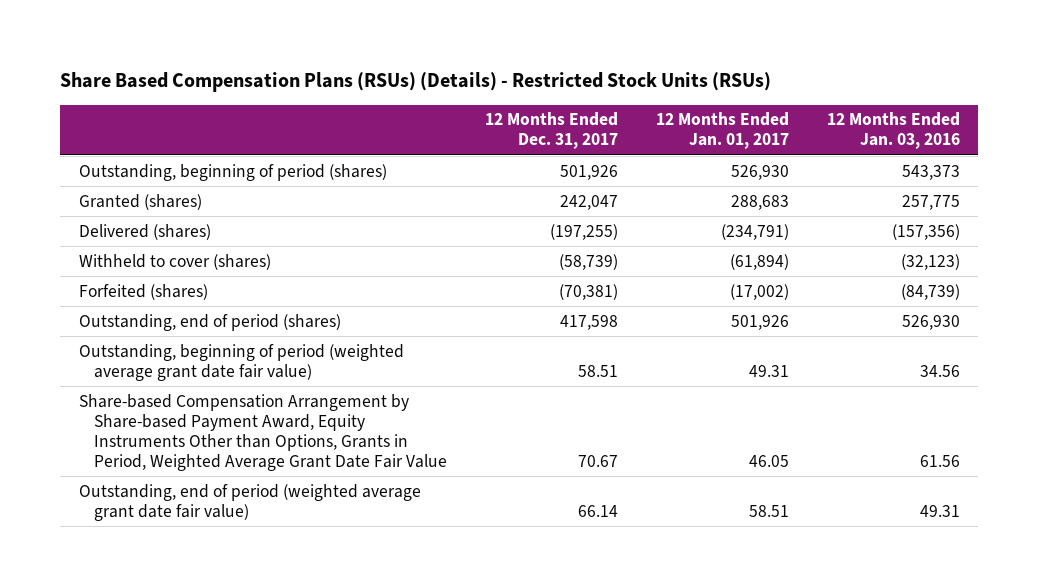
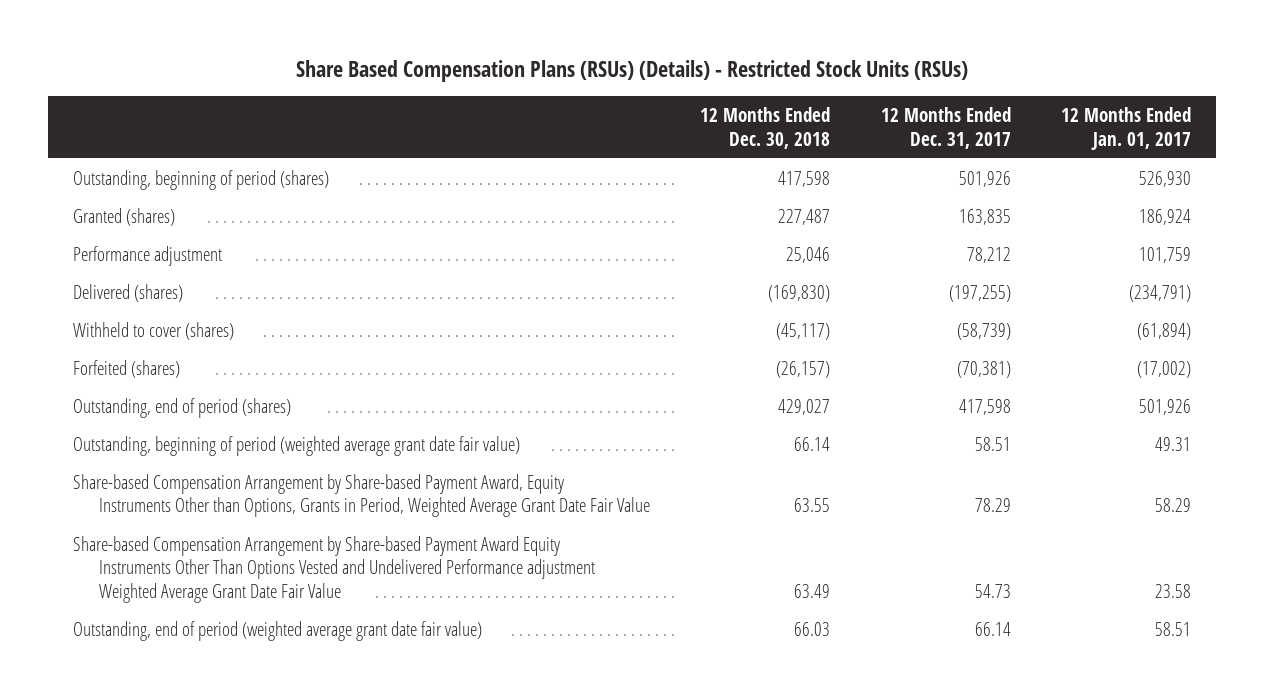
- | 12 Months Ended Dec. 31, 2017 | 12 Months Ended Jan. 01, 2017 | 12 Months Ended Jan. 03, 2016
+ | 12 Months Ended Dec. 30, 2018 | 12 Months Ended Dec. 31, 2017 | 12 Months Ended Jan. 01, 2017
- Granted (shares) | 242,047 | 288,683 | 257,775
+ Granted (shares) | 227,487 | 163,835 | 186,924
+ Performance adjustment | 25,046 | 78,212 | 101,759
- Share-based Compensation Arrangement by Share-based Payment Award, Equity Instruments Other than Options, Grants in Period, Weighted Average Grant Date Fair Value | 70.67 | 46.05 | 61.56
+ Share-based Compensation Arrangement by Share-based Payment Award, Equity Instruments Other than Options, Grants in Period, Weighted Average Grant Date Fair Value | 63.55 | 78.29 | 58.29
+ Share-based Compensation Arrangement by Share-based Payment Award Equity Instruments Other Than Options Vested and Undelivered Performance adjustment Weighted Average Grant Date Fair Value | 63.49 | 54.73 | 23.58

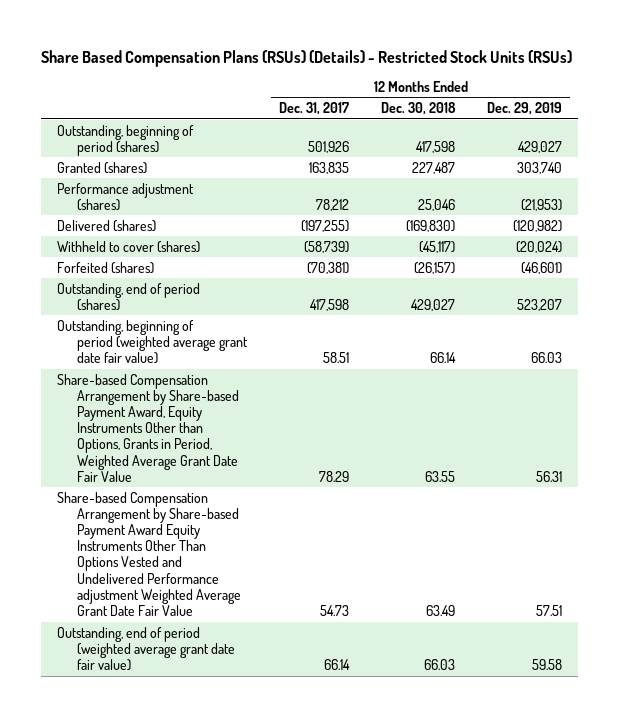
- | 12 Months Ended Dec. 30, 2018 | 12 Months Ended Dec. 31, 2017 | 12 Months Ended Jan. 01, 2017
+ | 12 Months Ended Dec. 31, 2017 | 12 Months Ended Dec. 30, 2018 | 12 Months Ended Dec. 29, 2019
- Performance adjustment | 25,046 | 78,212 | 101,759
+ Performance adjustment (shares) | 78,212 | 25,046 | (21,953)

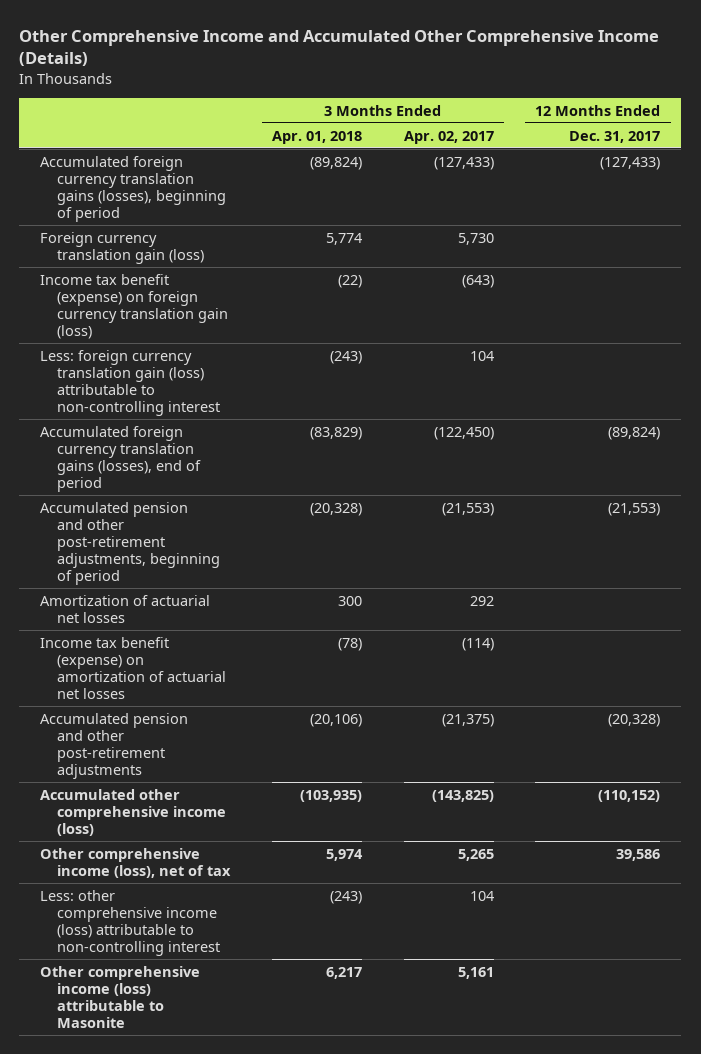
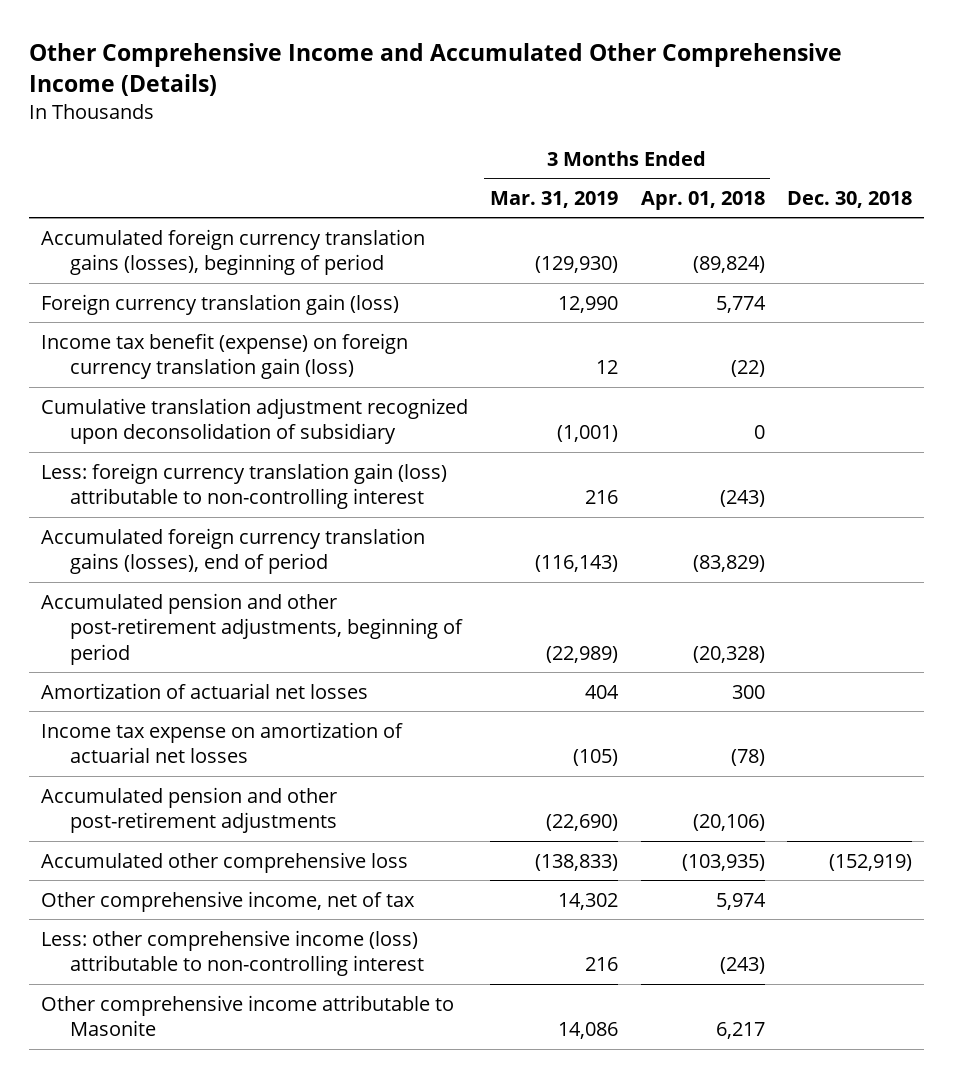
- | 3 Months Ended Apr. 01, 2018 | 3 Months Ended Apr. 02, 2017 | 12 Months Ended Dec. 31, 2017
+ | 3 Months Ended Mar. 31, 2019 | 3 Months Ended Apr. 01, 2018 | Dec. 30, 2018
+ Cumulative translation adjustment recognized upon deconsolidation of subsidiary | (1,001) | 0 |
- Income tax benefit (expense) on amortization of actuarial net losses | (78) | (114) |
+ Income tax expense on amortization of actuarial net losses | (105) | (78) |
- Accumulated other comprehensive income (loss) | (103,935) | (143,825) | (110,152)
- Other comprehensive income (loss), net of tax | 5,974 | 5,265 | 39,586
+ Accumulated other comprehensive loss | (138,833) | (103,935) | (152,919)
+ Other comprehensive income, net of tax | 14,302 | 5,974 |
- Other comprehensive income (loss) attributable to Masonite | 6,217 | 5,161 |
+ Other comprehensive income attributable to Masonite | 14,086 | 6,217 |

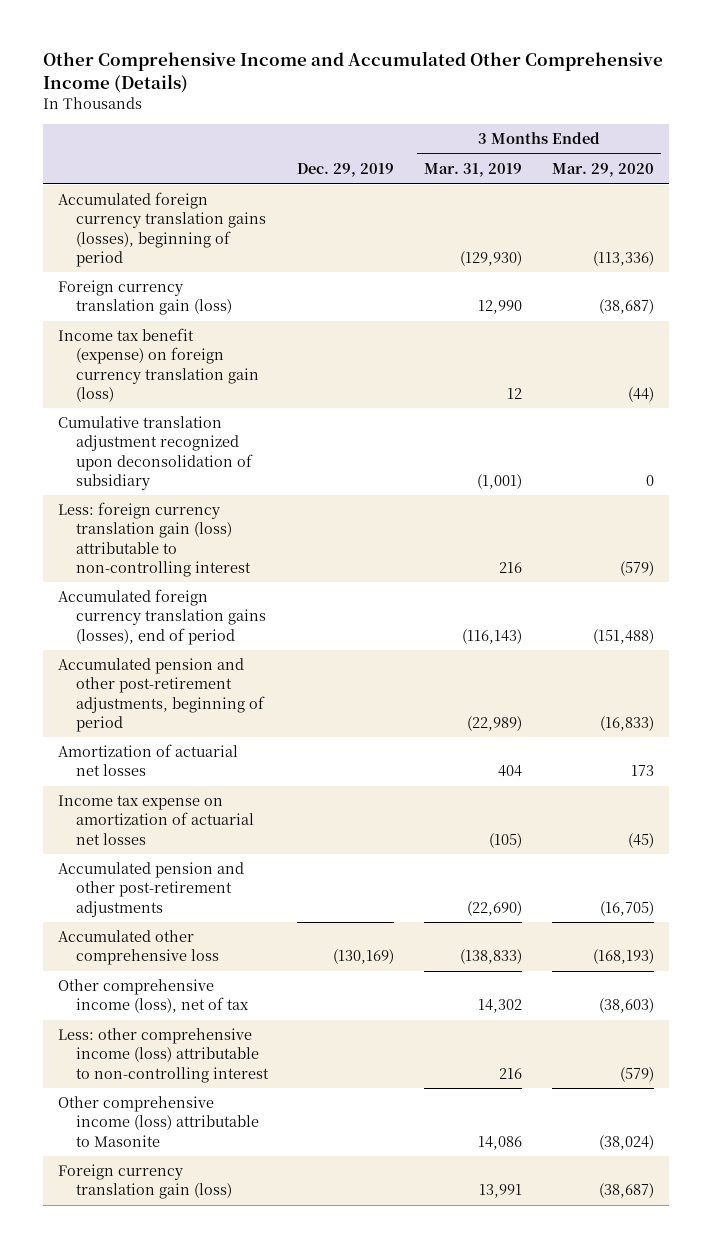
- | 3 Months Ended Mar. 31, 2019 | 3 Months Ended Apr. 01, 2018 | Dec. 30, 2018
+ | Dec. 29, 2019 | 3 Months Ended Mar. 31, 2019 | 3 Months Ended Mar. 29, 2020
- Other comprehensive income, net of tax | 14,302 | 5,974 |
+ Other comprehensive income (loss), net of tax | | 14,302 | (38,603)
- Other comprehensive income attributable to Masonite | 14,086 | 6,217 |
+ Other comprehensive income (loss) attributable to Masonite | | 14,086 | (38,024)
+ Foreign currency translation gain (loss) | | 13,991 | (38,687)

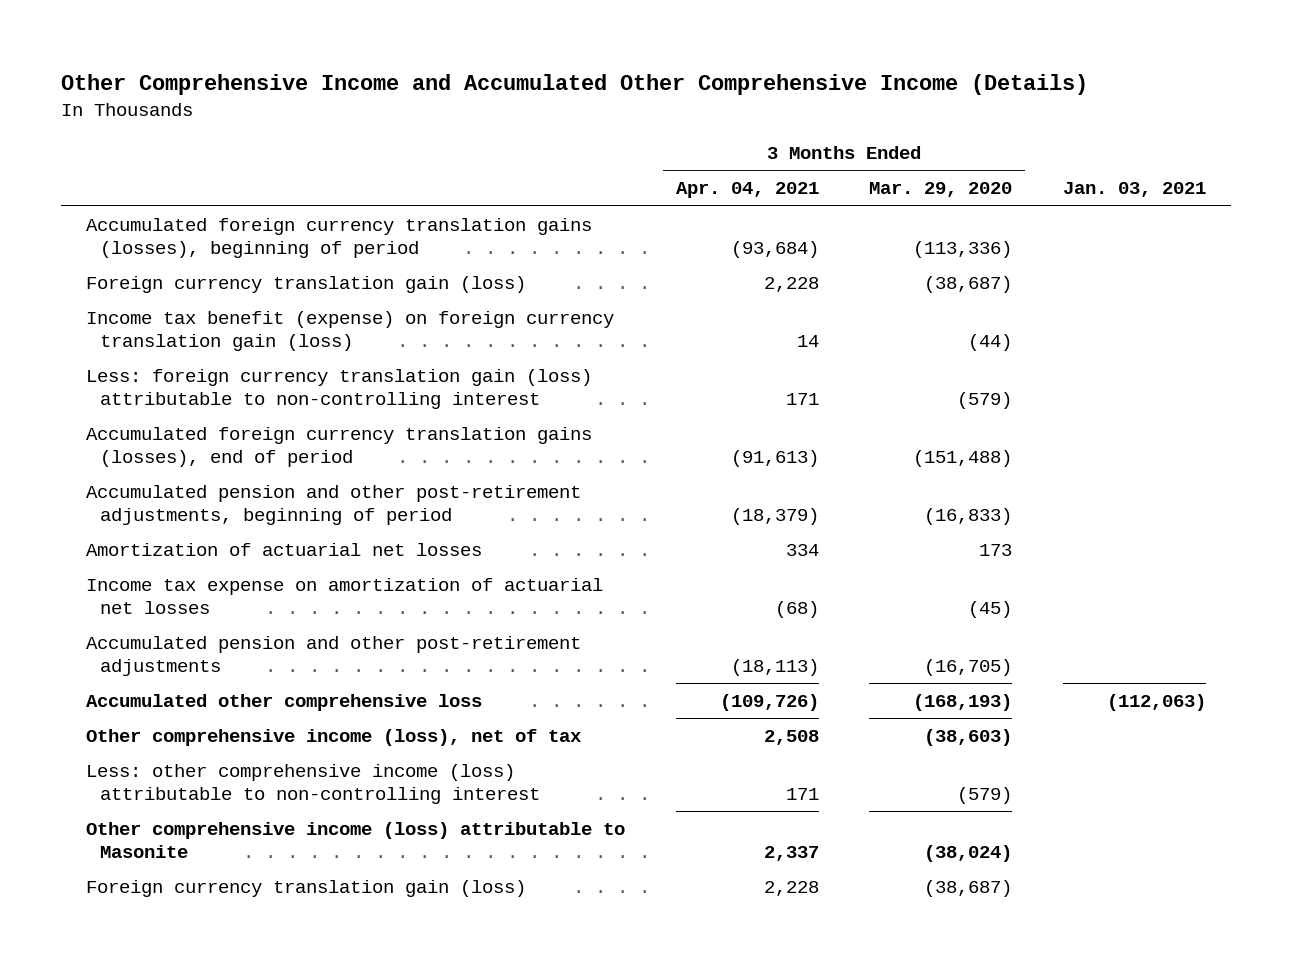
- | Dec. 29, 2019 | 3 Months Ended Mar. 31, 2019 | 3 Months Ended Mar. 29, 2020
+ | 3 Months Ended Apr. 04, 2021 | 3 Months Ended Mar. 29, 2020 | Jan. 03, 2021
- Cumulative translation adjustment recognized upon deconsolidation of subsidiary | | (1,001) | 0

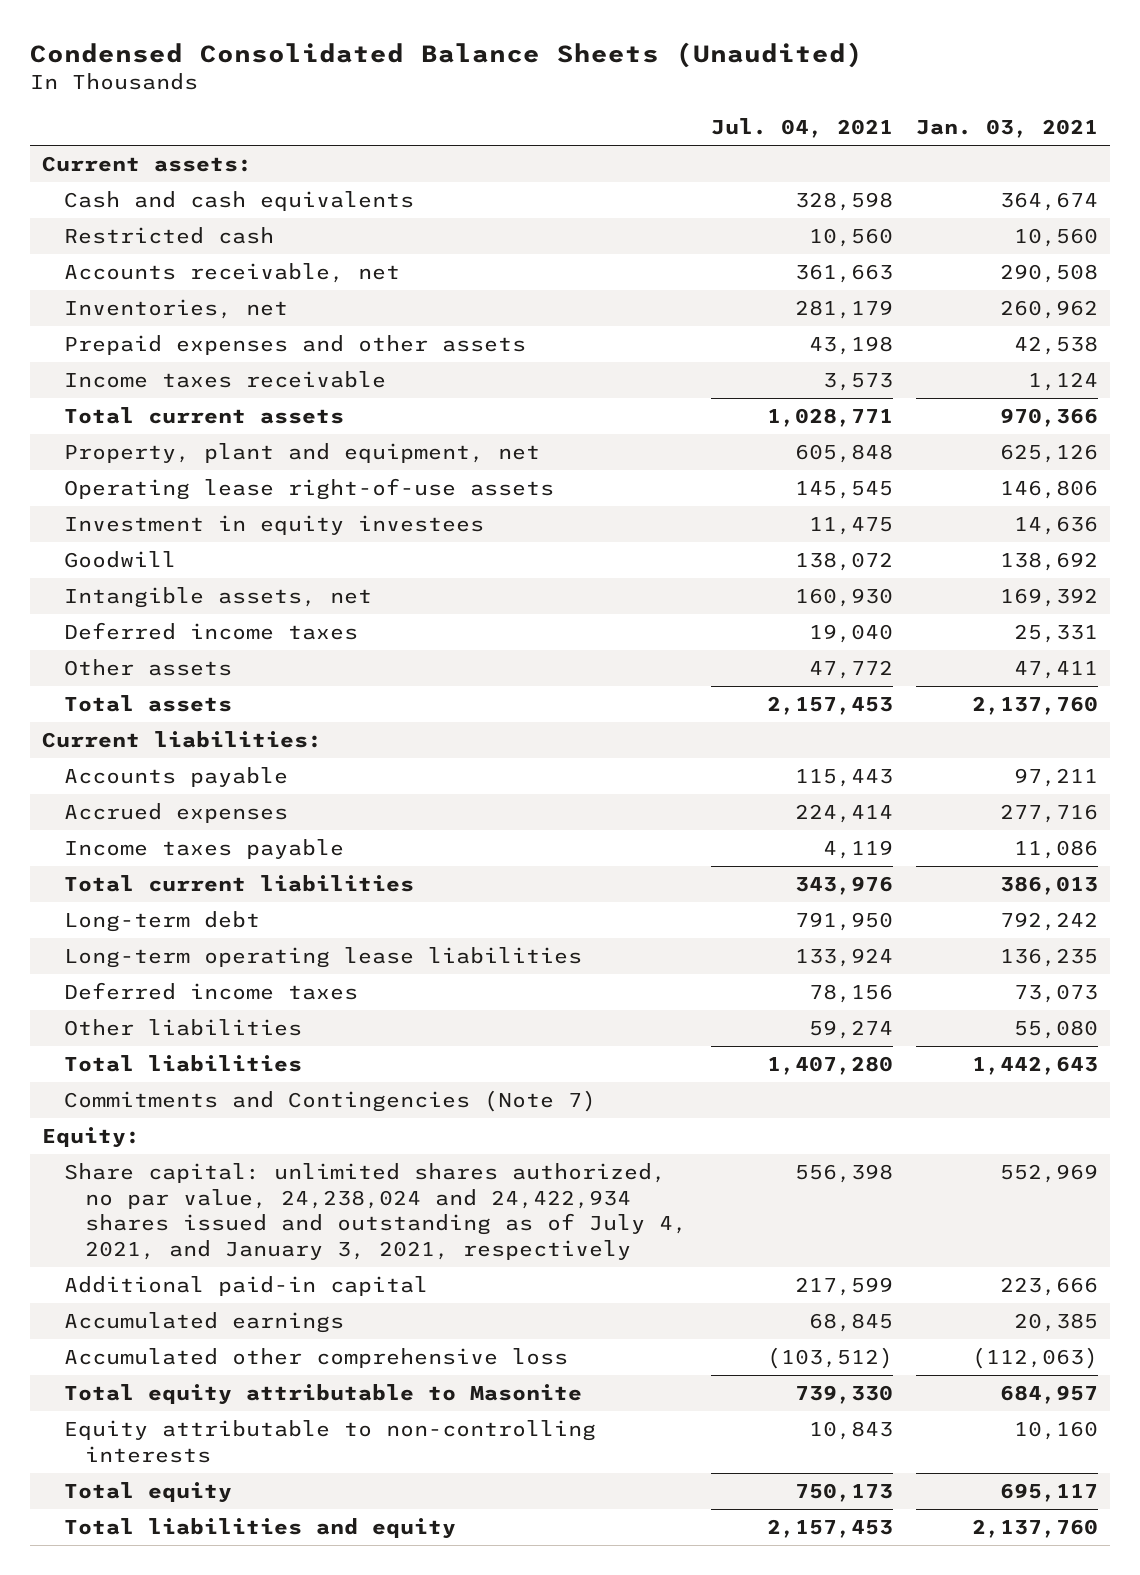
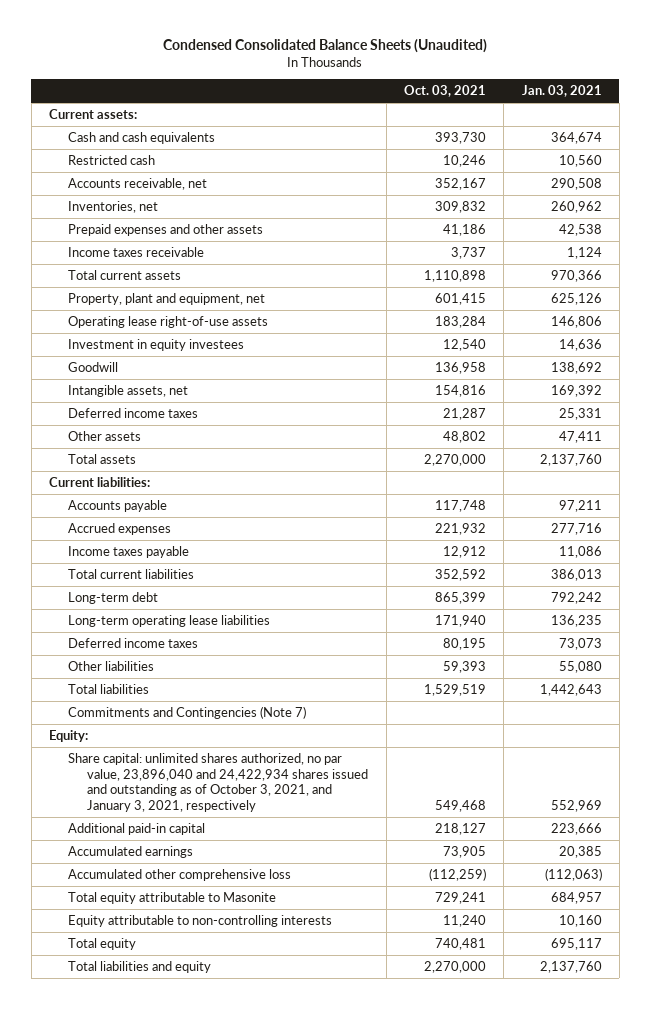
- | Jul. 04, 2021 | Jan. 03, 2021
+ | Oct. 03, 2021 | Jan. 03, 2021
- Share capital: unlimited shares authorized, no par value, 24,238,024 and 24,422,934 shares issued and outstanding as of July 4, 2021, and January 3, 2021, respectively | 556,398 | 552,969
+ Share capital: unlimited shares authorized, no par value, 23,896,040 and 24,422,934 shares issued and outstanding as of October 3, 2021, and January 3, 2021, respectively | 549,468 | 552,969

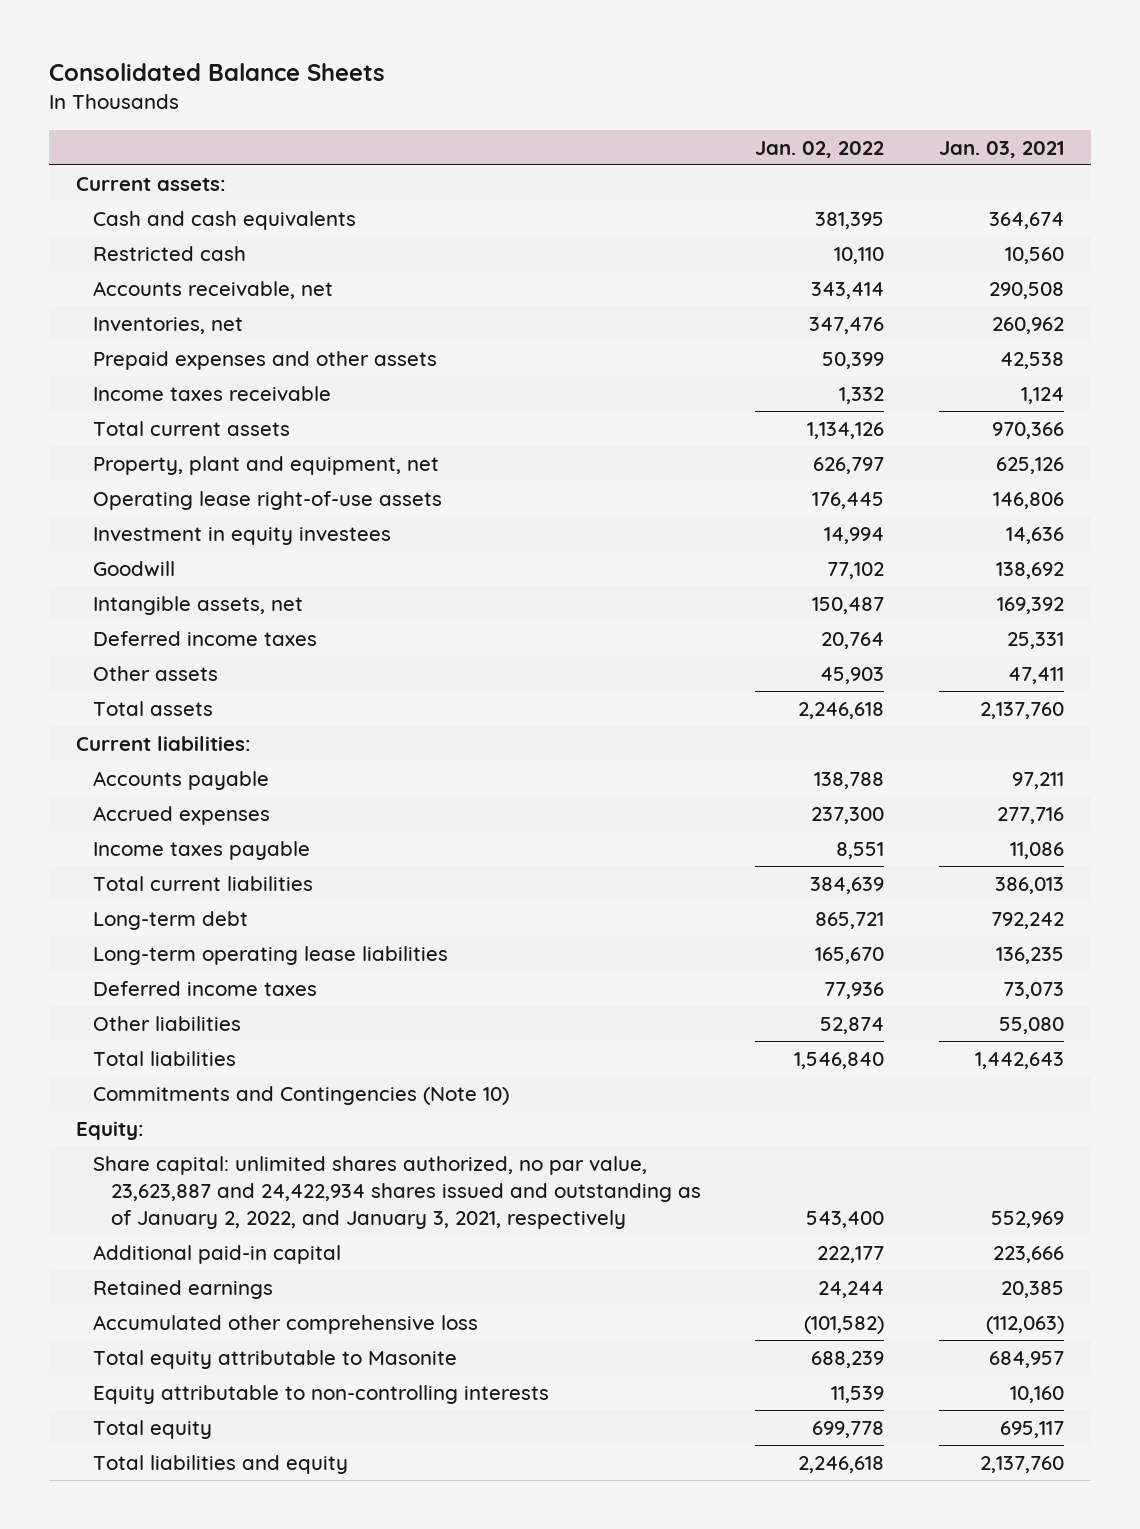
- Condensed Consolidated Balance Sheets (Unaudited)
+ Consolidated Balance Sheets
- | Oct. 03, 2021 | Jan. 03, 2021
+ | Jan. 02, 2022 | Jan. 03, 2021
- Commitments and Contingencies (Note 7)
+ Commitments and Contingencies (Note 10)
- Share capital: unlimited shares authorized, no par value, 23,896,040 and 24,422,934 shares issued and outstanding as of October 3, 2021, and January 3, 2021, respectively | 549,468 | 552,969
+ Share capital: unlimited shares authorized, no par value, 23,623,887 and 24,422,934 shares issued and outstanding as of January 2, 2022, and January 3, 2021, respectively | 543,400 | 552,969
- Accumulated earnings | 73,905 | 20,385
+ Retained earnings | 24,244 | 20,385

